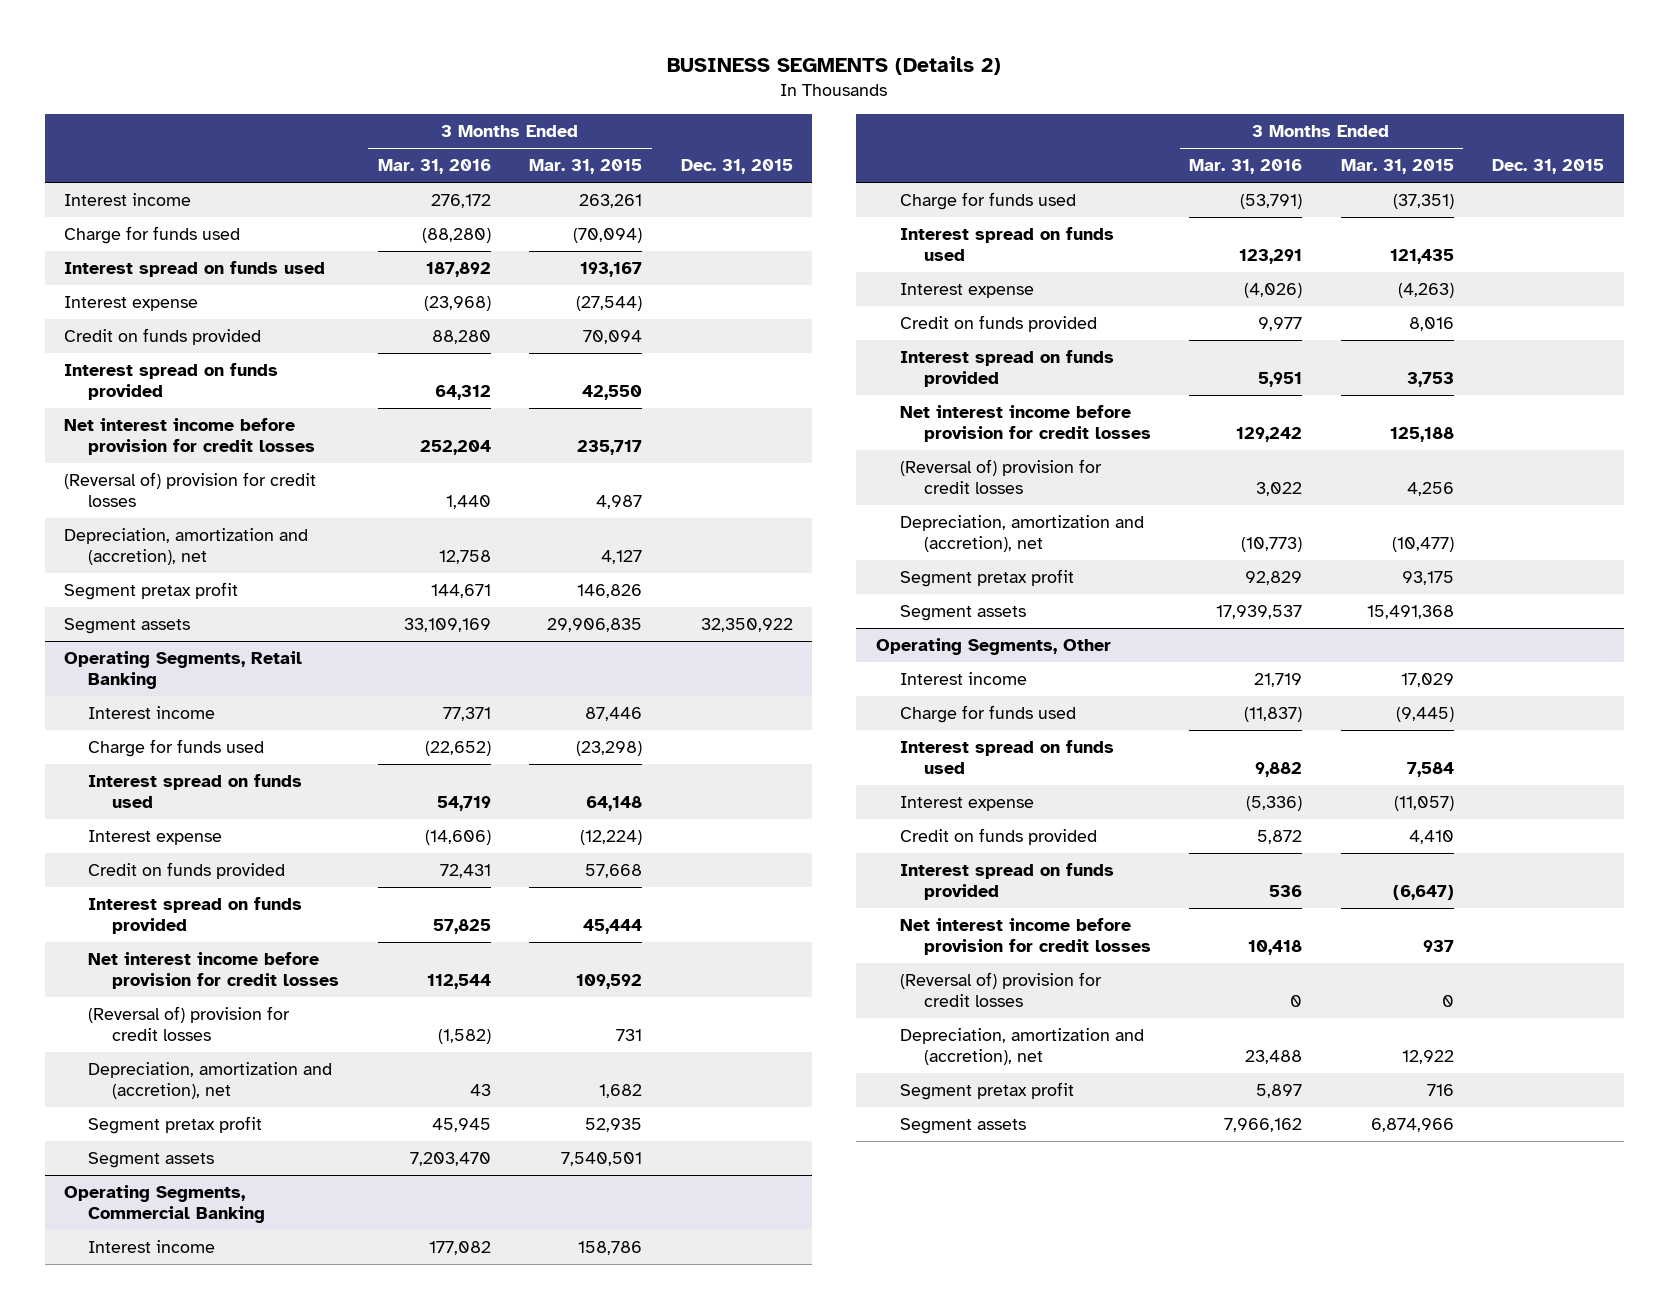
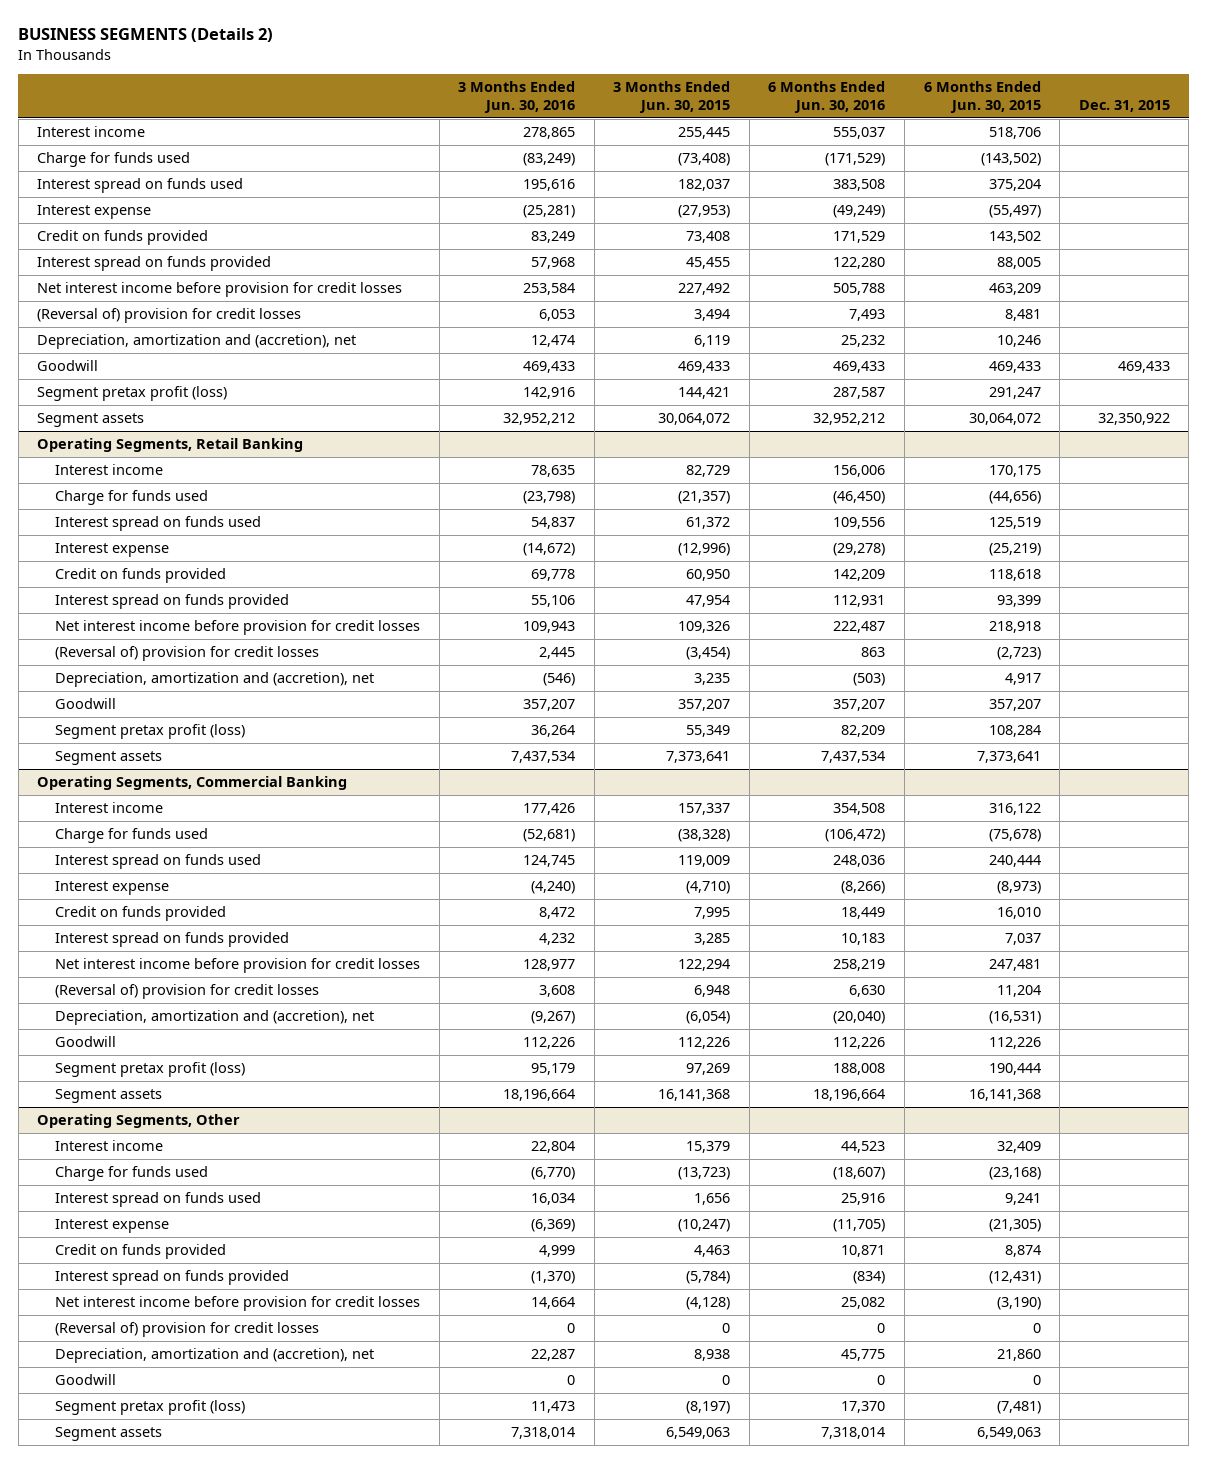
- | 3 Months Ended Mar. 31, 2016 | 3 Months Ended Mar. 31, 2015 | Dec. 31, 2015
+ | 3 Months Ended Jun. 30, 2016 | 3 Months Ended Jun. 30, 2015 | 6 Months Ended Jun. 30, 2016 | 6 Months Ended Jun. 30, 2015 | Dec. 31, 2015
- Segment pretax profit | 144,671 | 146,826 |
+ Goodwill | 469,433 | 469,433 | 469,433 | 469,433 | 469,433
+ Segment pretax profit (loss) | 142,916 | 144,421 | 287,587 | 291,247 |
@ Operating Segments, Retail Banking
- Segment pretax profit | 45,945 | 52,935 |
+ Goodwill | 357,207 | 357,207 | 357,207 | 357,207 |
+ Segment pretax profit (loss) | 36,264 | 55,349 | 82,209 | 108,284 |
@ Operating Segments, Commercial Banking
- Segment pretax profit | 92,829 | 93,175 |
+ Goodwill | 112,226 | 112,226 | 112,226 | 112,226 |
+ Segment pretax profit (loss) | 95,179 | 97,269 | 188,008 | 190,444 |
@ Operating Segments, Other
- Segment pretax profit | 5,897 | 716 |
+ Goodwill | 0 | 0 | 0 | 0 |
+ Segment pretax profit (loss) | 11,473 | (8,197) | 17,370 | (7,481) |

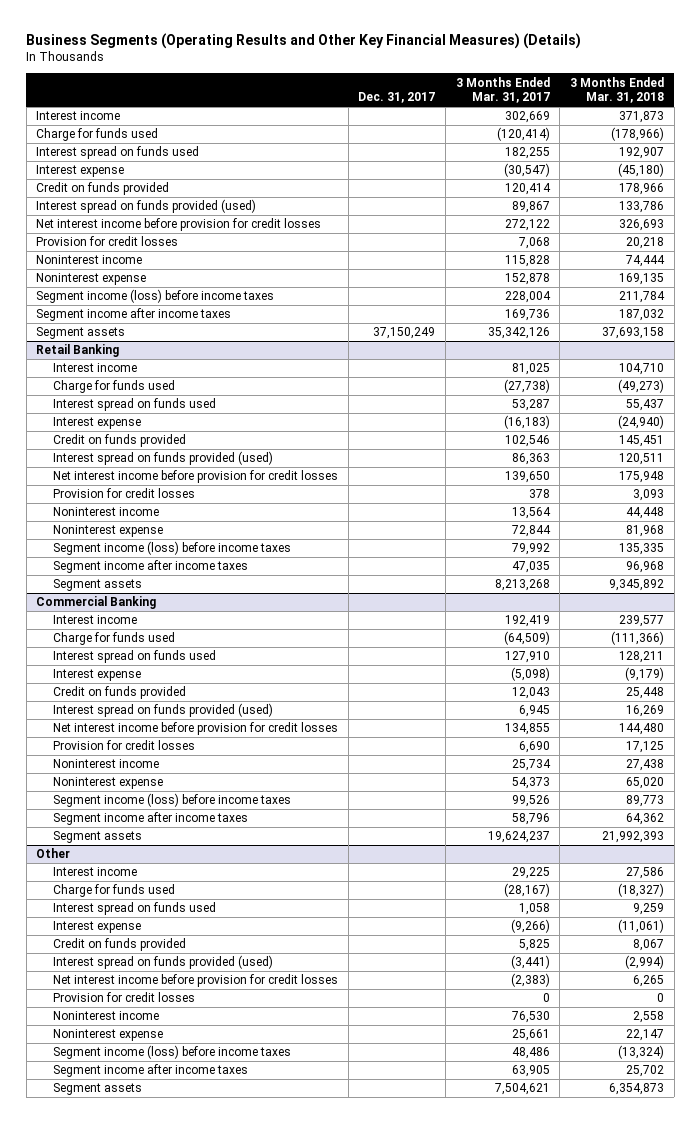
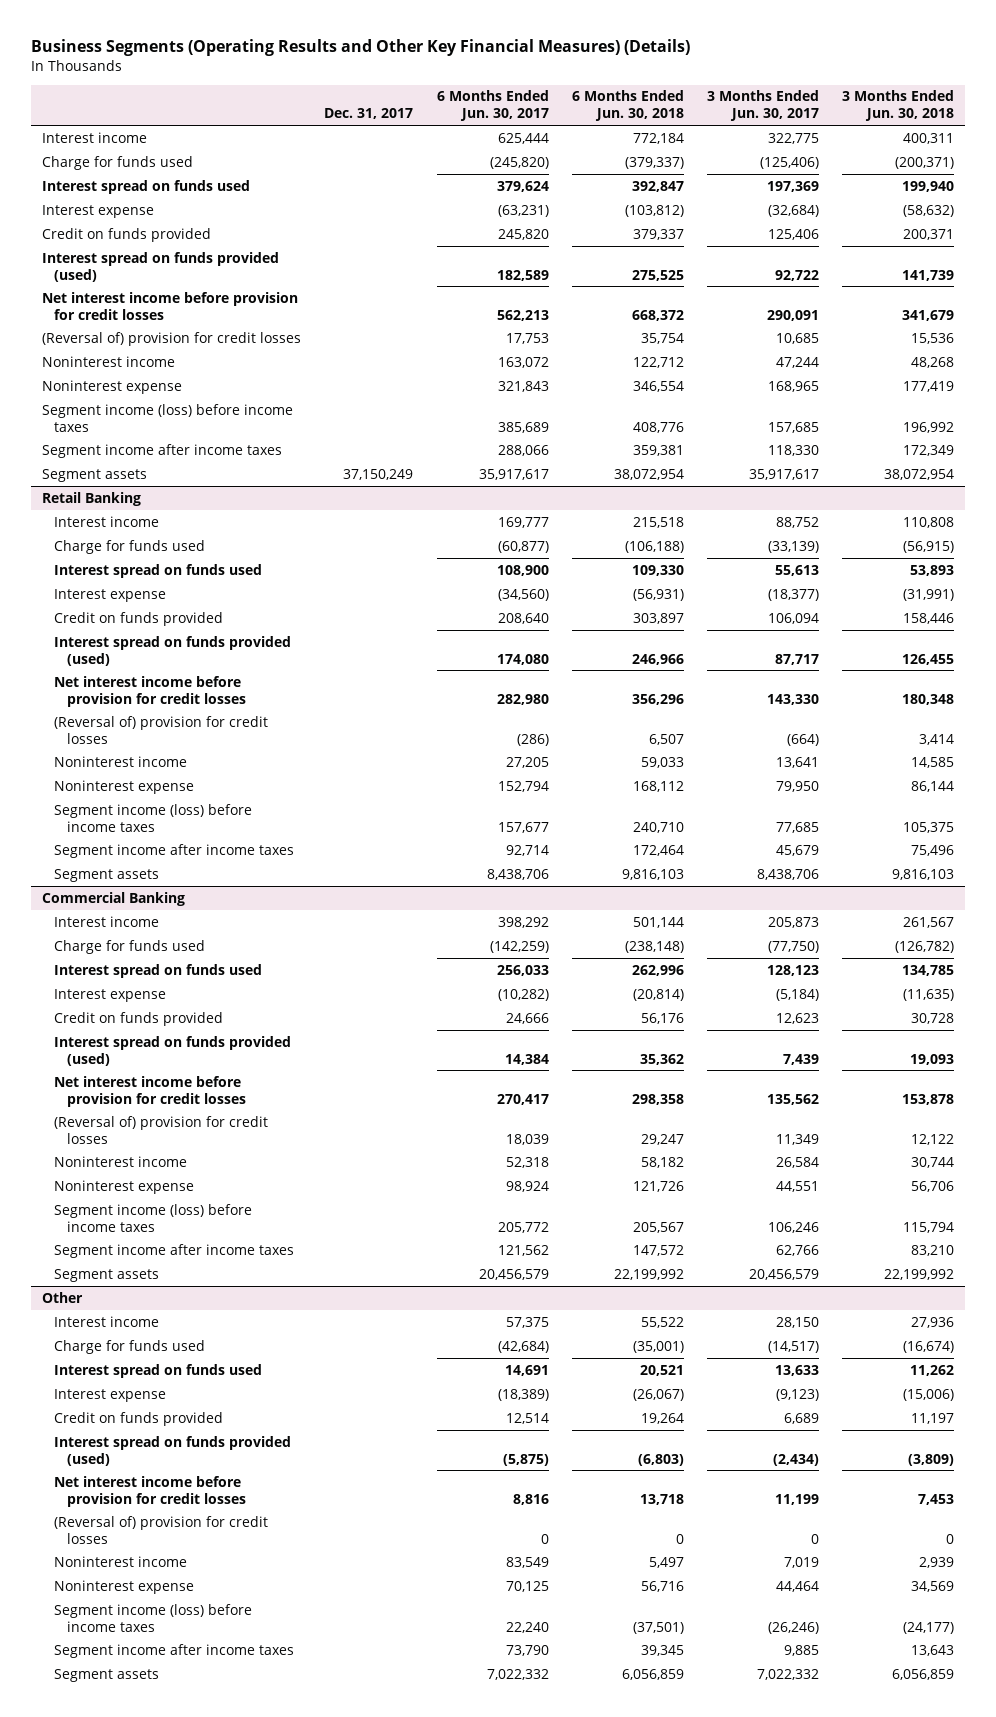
- | Dec. 31, 2017 | 3 Months Ended Mar. 31, 2017 | 3 Months Ended Mar. 31, 2018
+ | Dec. 31, 2017 | 6 Months Ended Jun. 30, 2017 | 6 Months Ended Jun. 30, 2018 | 3 Months Ended Jun. 30, 2017 | 3 Months Ended Jun. 30, 2018
- Provision for credit losses | | 7,068 | 20,218
+ (Reversal of) provision for credit losses | | 17,753 | 35,754 | 10,685 | 15,536
@ Retail Banking
- Provision for credit losses | | 378 | 3,093
+ (Reversal of) provision for credit losses | | (286) | 6,507 | (664) | 3,414
@ Commercial Banking
- Provision for credit losses | | 6,690 | 17,125
+ (Reversal of) provision for credit losses | | 18,039 | 29,247 | 11,349 | 12,122
@ Other
- Provision for credit losses | | 0 | 0
+ (Reversal of) provision for credit losses | | 0 | 0 | 0 | 0

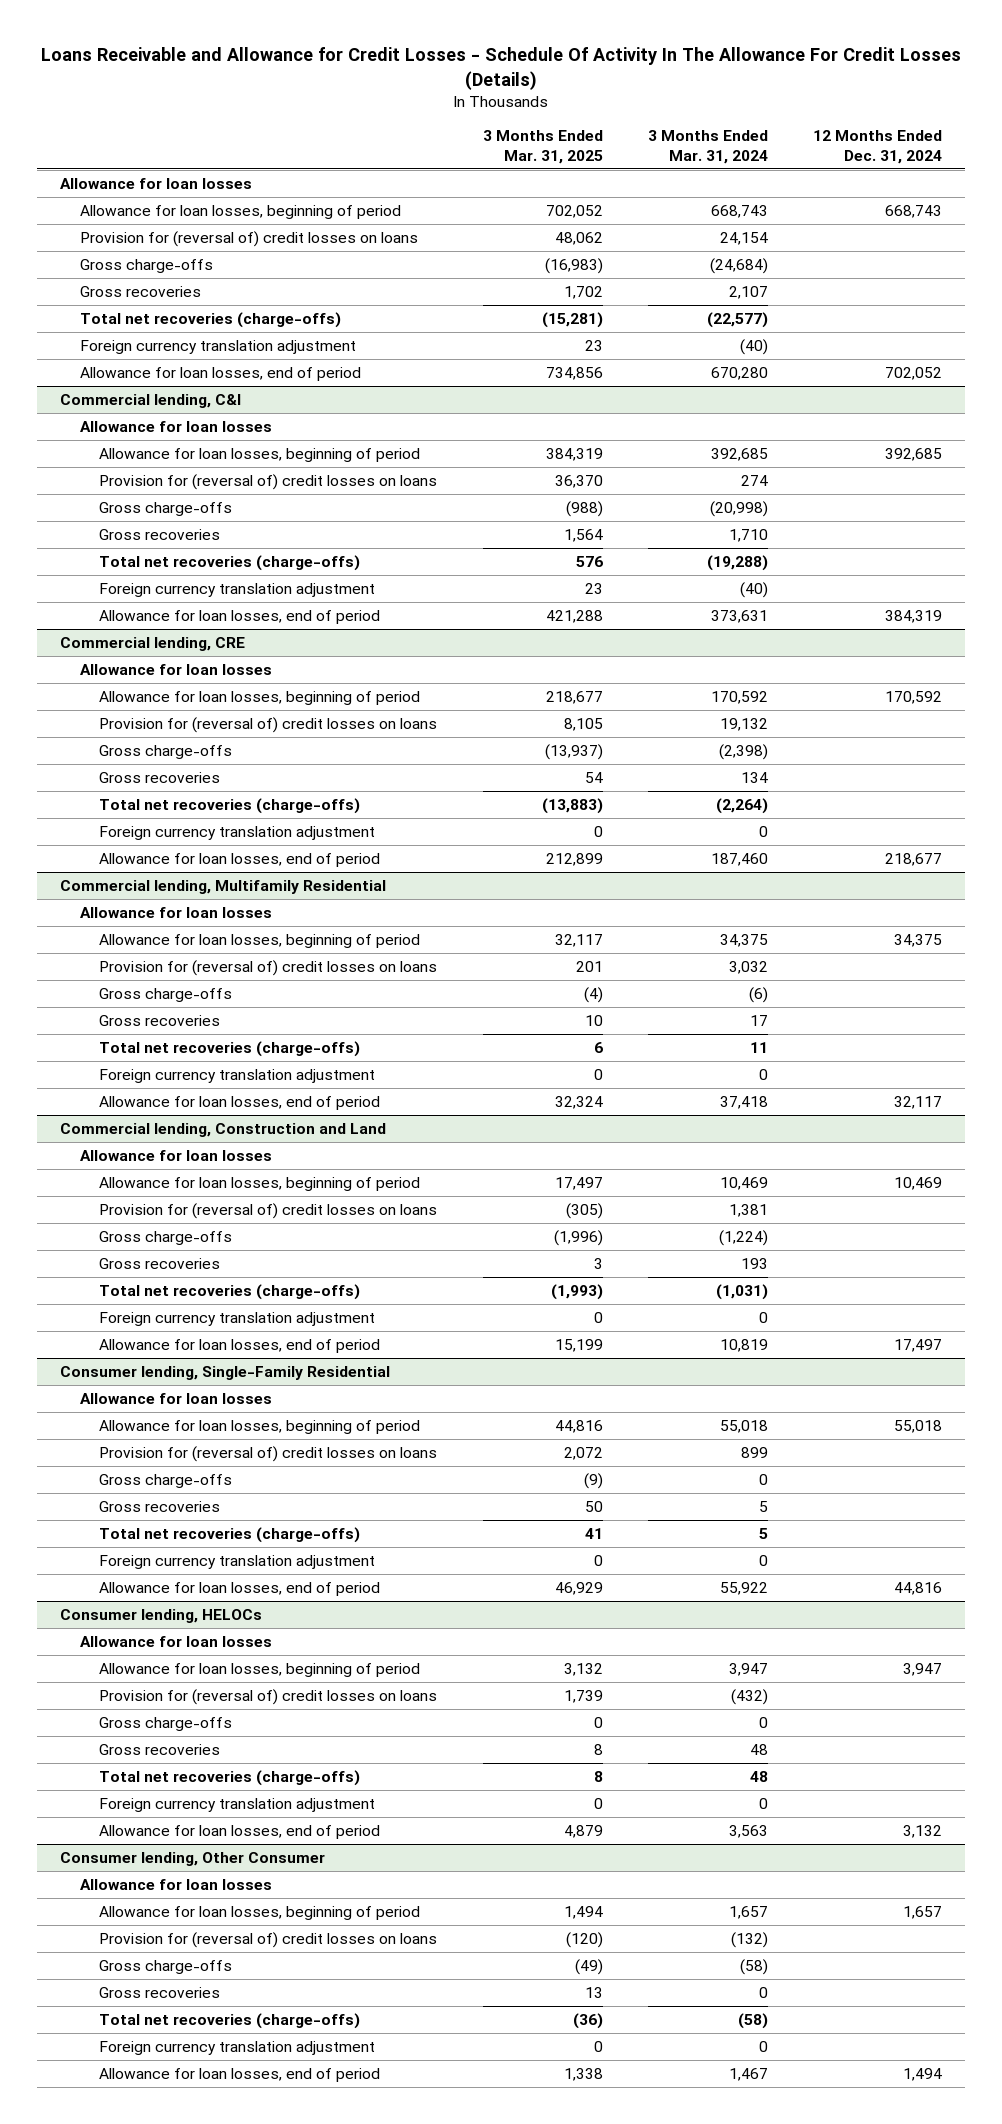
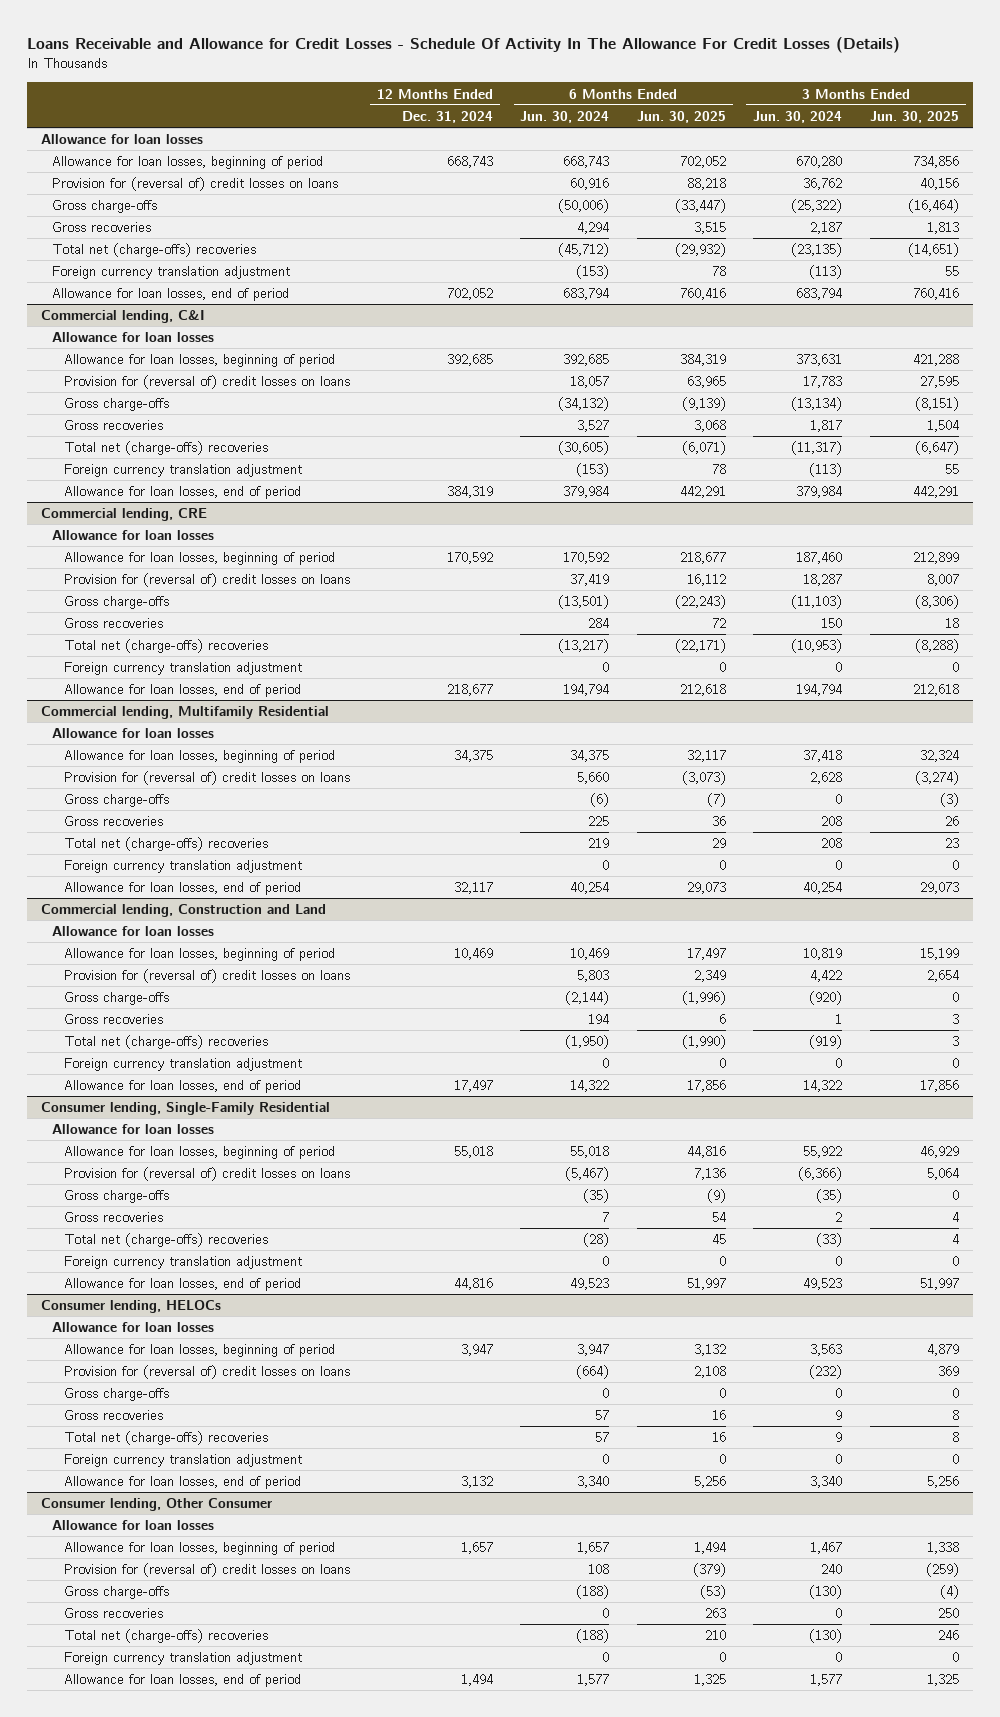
- | 3 Months Ended Mar. 31, 2025 | 3 Months Ended Mar. 31, 2024 | 12 Months Ended Dec. 31, 2024
+ | 12 Months Ended Dec. 31, 2024 | 6 Months Ended Jun. 30, 2024 | 6 Months Ended Jun. 30, 2025 | 3 Months Ended Jun. 30, 2024 | 3 Months Ended Jun. 30, 2025
- Total net recoveries (charge-offs) | (15,281) | (22,577) |
+ Total net (charge-offs) recoveries | | (45,712) | (29,932) | (23,135) | (14,651)
@ Commercial lending, C&I
- Total net recoveries (charge-offs) | 576 | (19,288) |
+ Total net (charge-offs) recoveries | | (30,605) | (6,071) | (11,317) | (6,647)
@ Commercial lending, CRE
- Total net recoveries (charge-offs) | (13,883) | (2,264) |
+ Total net (charge-offs) recoveries | | (13,217) | (22,171) | (10,953) | (8,288)
@ Commercial lending, Multifamily Residential
- Total net recoveries (charge-offs) | 6 | 11 |
+ Total net (charge-offs) recoveries | | 219 | 29 | 208 | 23
@ Commercial lending, Construction and Land
- Total net recoveries (charge-offs) | (1,993) | (1,031) |
+ Total net (charge-offs) recoveries | | (1,950) | (1,990) | (919) | 3
@ Consumer lending, Single-Family Residential
- Total net recoveries (charge-offs) | 41 | 5 |
+ Total net (charge-offs) recoveries | | (28) | 45 | (33) | 4
@ Consumer lending, HELOCs
- Total net recoveries (charge-offs) | 8 | 48 |
+ Total net (charge-offs) recoveries | | 57 | 16 | 9 | 8
@ Consumer lending, Other Consumer
- Total net recoveries (charge-offs) | (36) | (58) |
+ Total net (charge-offs) recoveries | | (188) | 210 | (130) | 246

